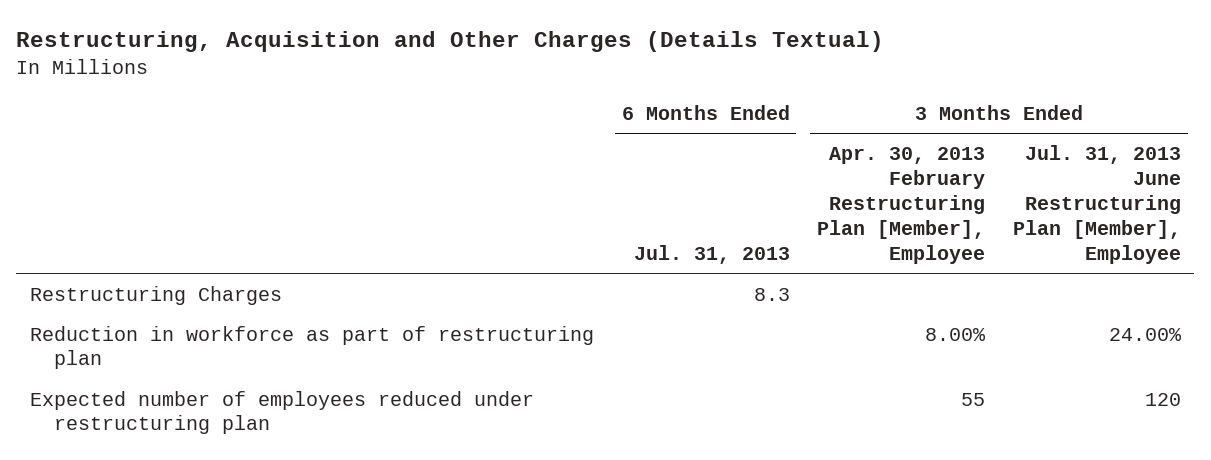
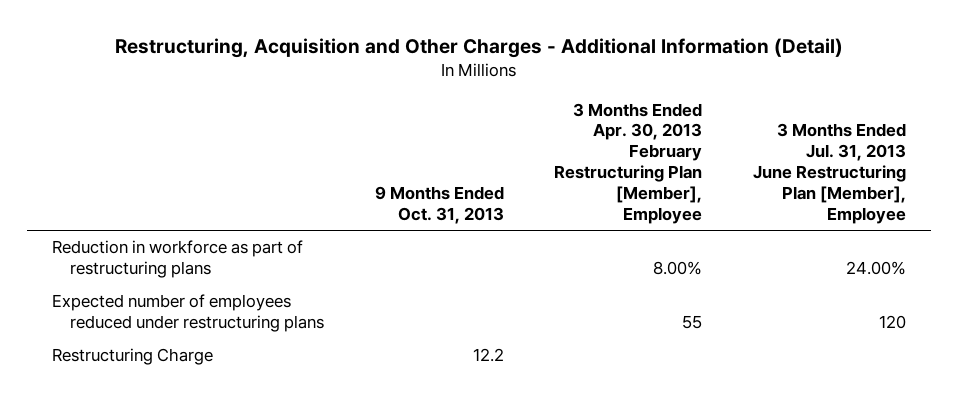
- Restructuring, Acquisition and Other Charges (Details Textual)
+ Restructuring, Acquisition and Other Charges - Additional Information (Detail)
- | 6 Months Ended Jul. 31, 2013 | 3 Months Ended Apr. 30, 2013 February Restructuring Plan [Member], Employee | 3 Months Ended Jul. 31, 2013 June Restructuring Plan [Member], Employee
+ | 9 Months Ended Oct. 31, 2013 | 3 Months Ended Apr. 30, 2013 February Restructuring Plan [Member], Employee | 3 Months Ended Jul. 31, 2013 June Restructuring Plan [Member], Employee
- Restructuring Charges | 8.3 | |
- Reduction in workforce as part of restructuring plan | | 8.00% | 24.00%
- Expected number of employees reduced under restructuring plan | | 55 | 120
+ Reduction in workforce as part of restructuring plans | | 8.00% | 24.00%
+ Expected number of employees reduced under restructuring plans | | 55 | 120
+ Restructuring Charge | 12.2 | |

